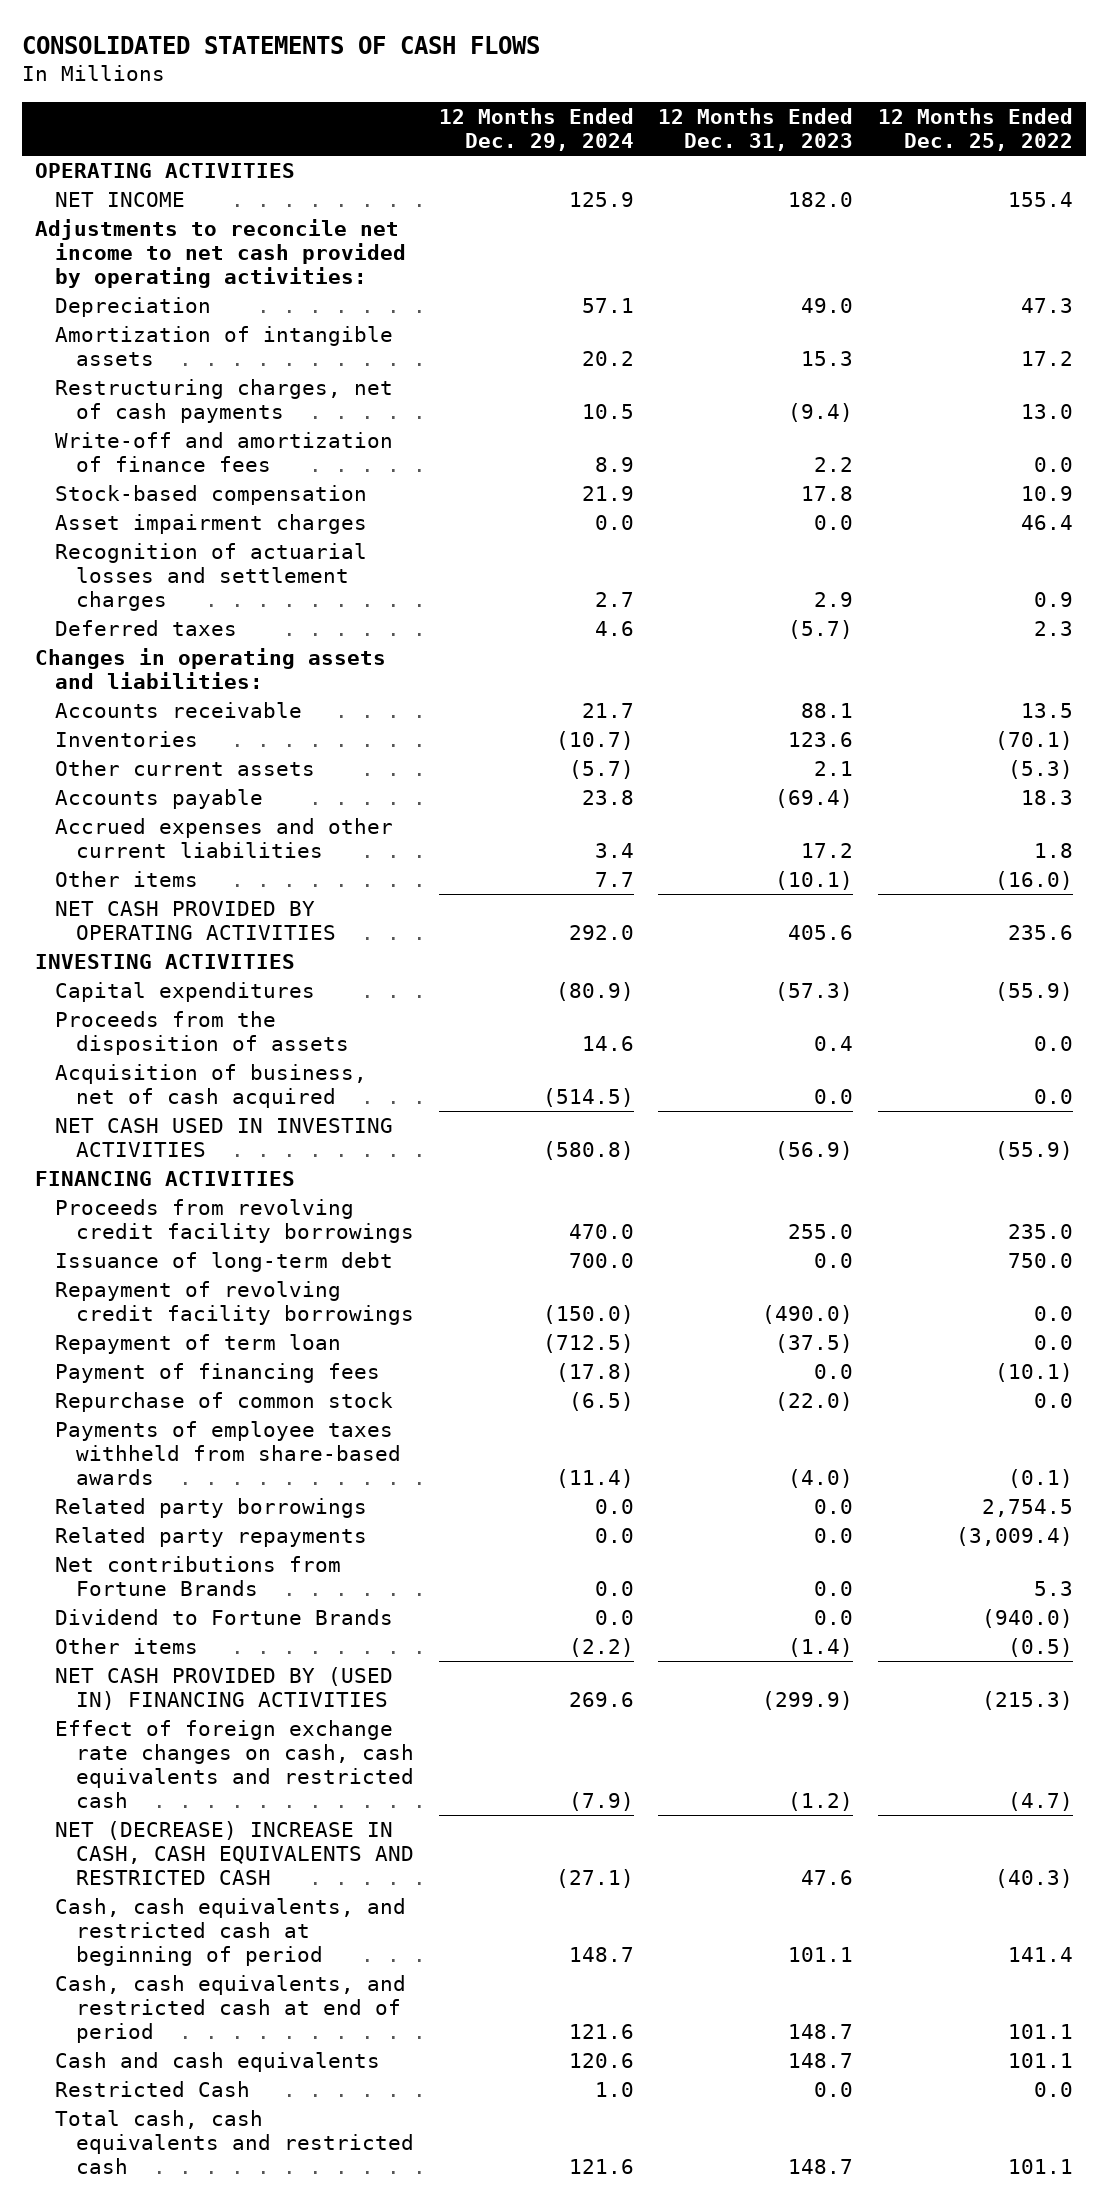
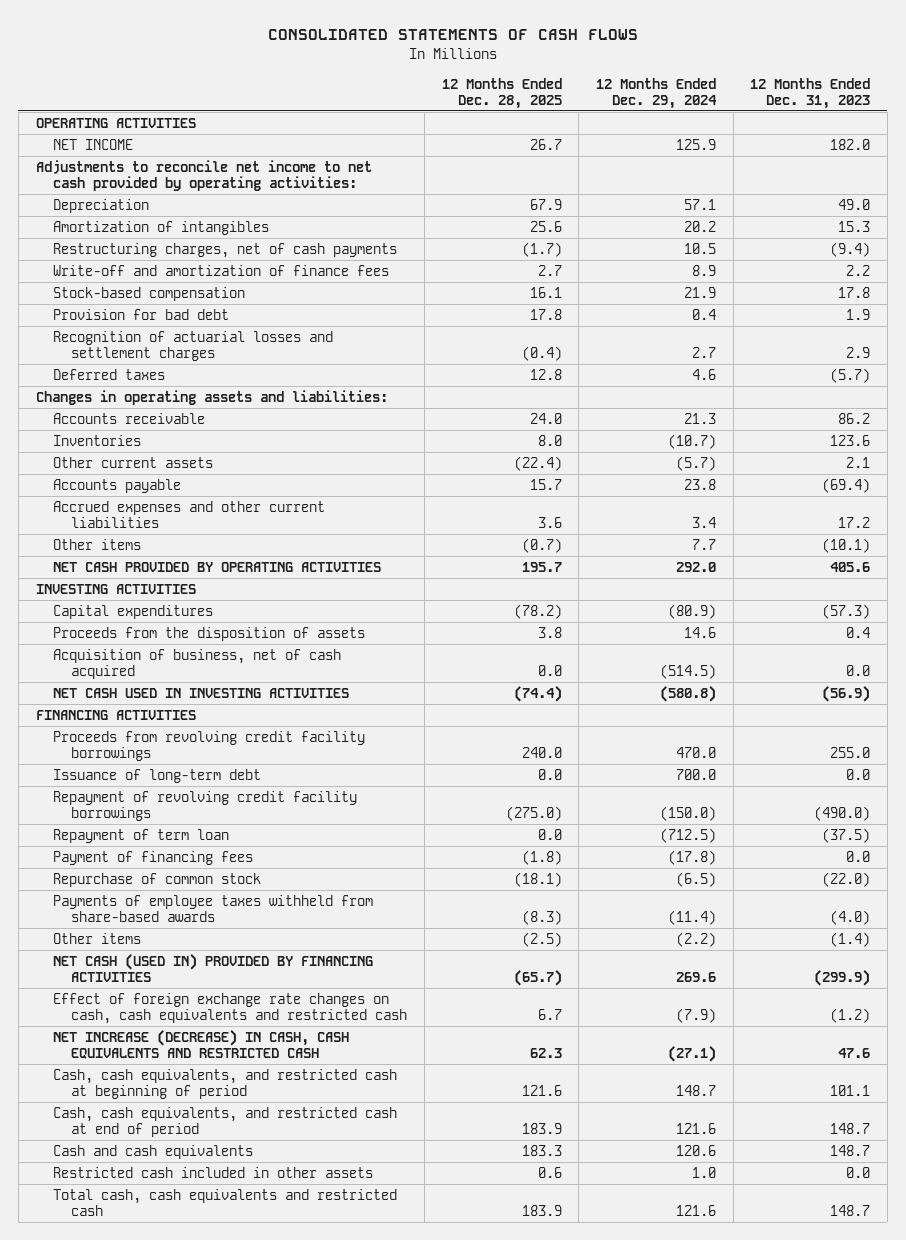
- | 12 Months Ended Dec. 29, 2024 | 12 Months Ended Dec. 31, 2023 | 12 Months Ended Dec. 25, 2022
+ | 12 Months Ended Dec. 28, 2025 | 12 Months Ended Dec. 29, 2024 | 12 Months Ended Dec. 31, 2023
- Amortization of intangible assets | 20.2 | 15.3 | 17.2
+ Amortization of intangibles | 25.6 | 20.2 | 15.3
- Asset impairment charges | 0.0 | 0.0 | 46.4
+ Provision for bad debt | 17.8 | 0.4 | 1.9
- Accounts receivable | 21.7 | 88.1 | 13.5
+ Accounts receivable | 24.0 | 21.3 | 86.2
- Related party borrowings | 0.0 | 0.0 | 2,754.5
- Related party repayments | 0.0 | 0.0 | (3,009.4)
- Net contributions from Fortune Brands | 0.0 | 0.0 | 5.3
- Dividend to Fortune Brands | 0.0 | 0.0 | (940.0)
- NET CASH PROVIDED BY (USED IN) FINANCING ACTIVITIES | 269.6 | (299.9) | (215.3)
+ NET CASH (USED IN) PROVIDED BY FINANCING ACTIVITIES | (65.7) | 269.6 | (299.9)
- NET (DECREASE) INCREASE IN CASH, CASH EQUIVALENTS AND RESTRICTED CASH | (27.1) | 47.6 | (40.3)
+ NET INCREASE (DECREASE) IN CASH, CASH EQUIVALENTS AND RESTRICTED CASH | 62.3 | (27.1) | 47.6
- Restricted Cash | 1.0 | 0.0 | 0.0
+ Restricted cash included in other assets | 0.6 | 1.0 | 0.0

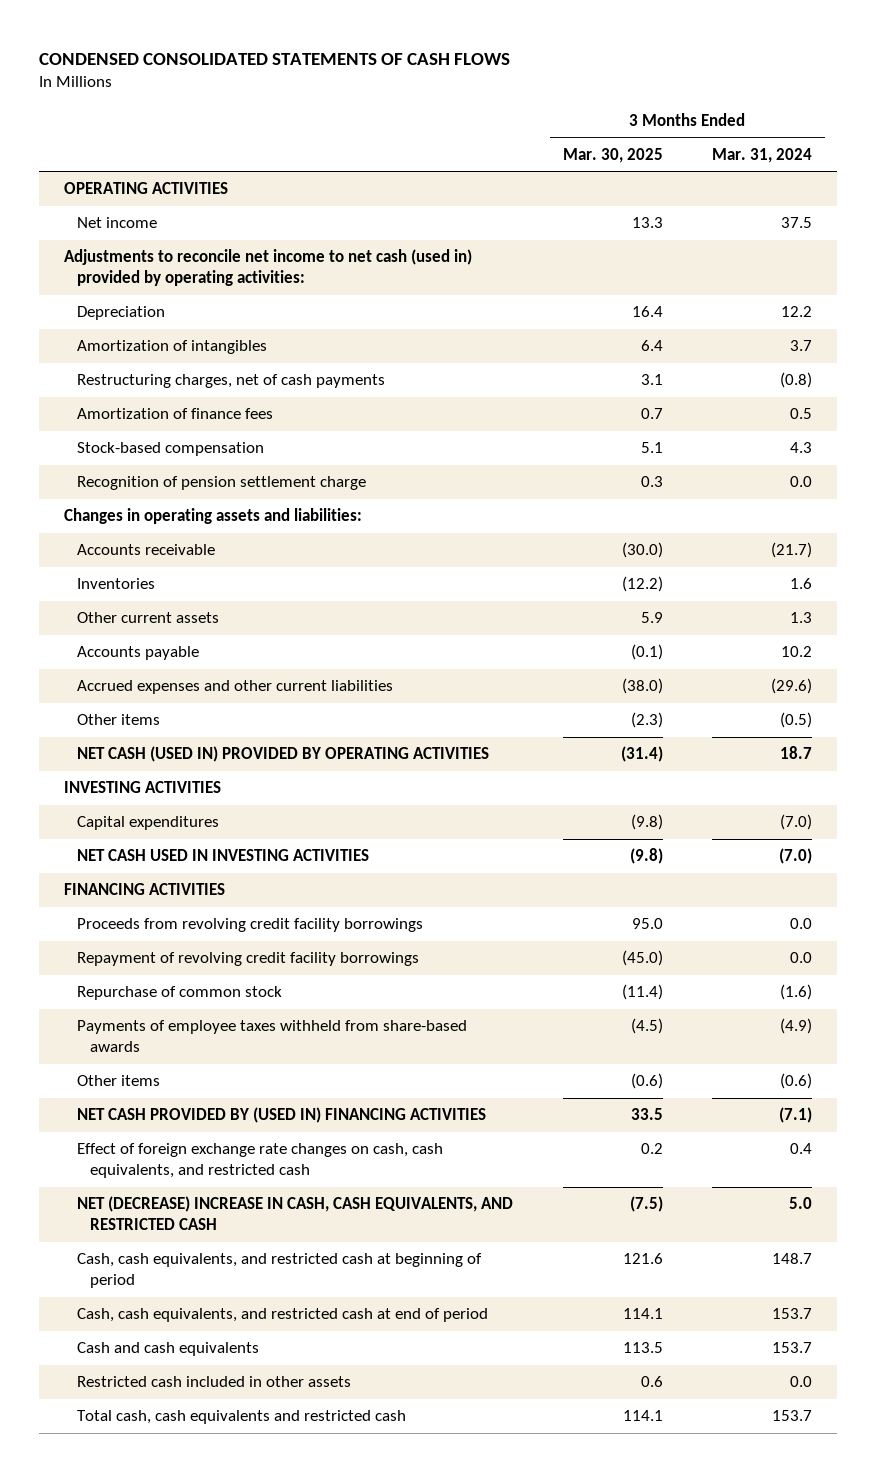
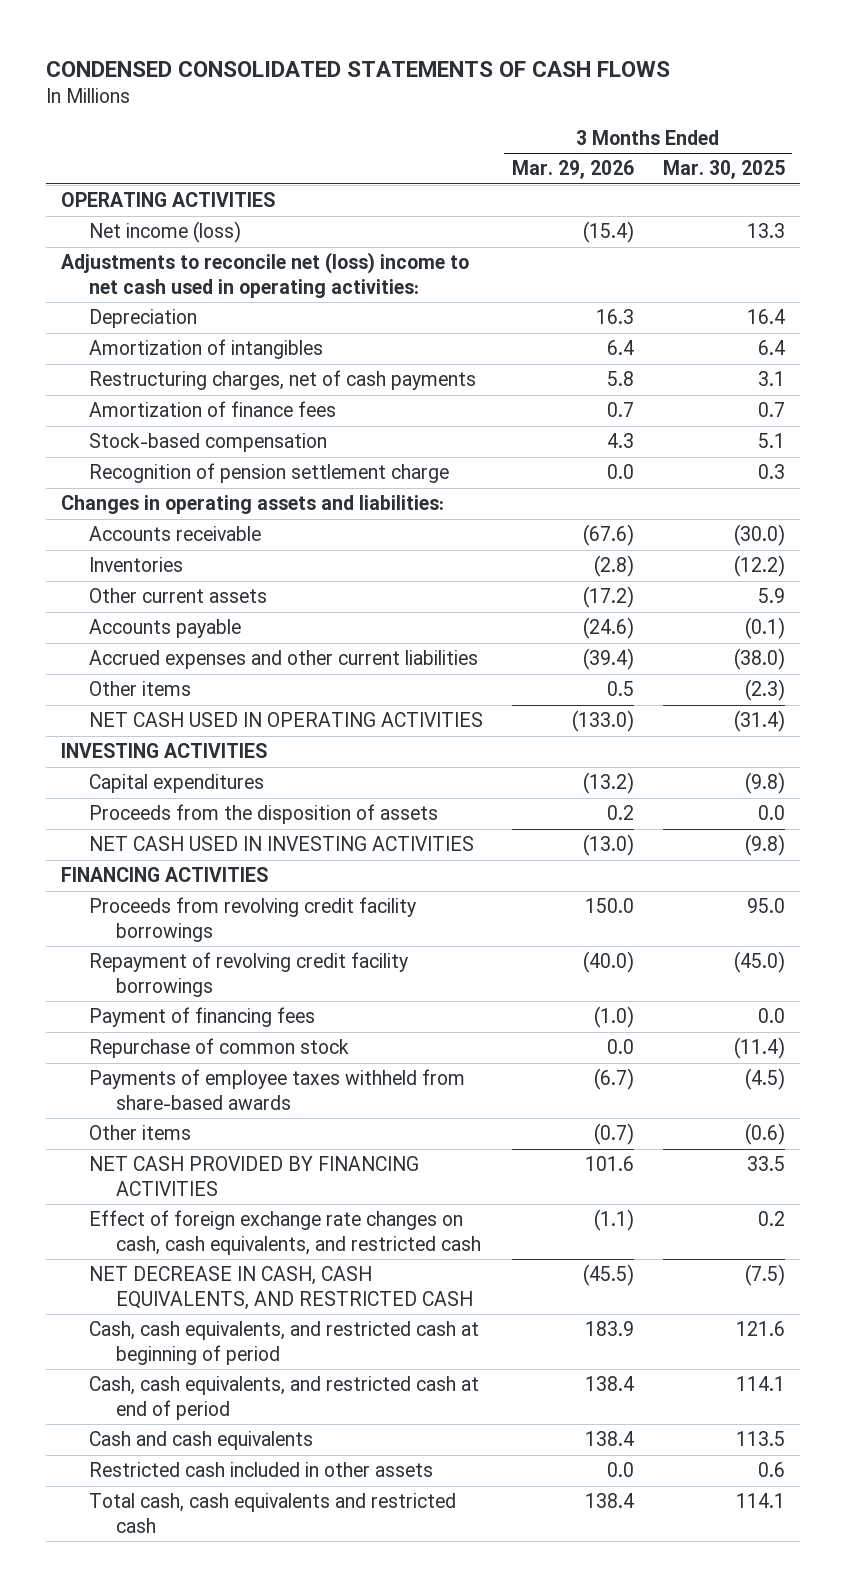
- | 3 Months Ended Mar. 30, 2025 | 3 Months Ended Mar. 31, 2024
+ | 3 Months Ended Mar. 29, 2026 | 3 Months Ended Mar. 30, 2025
- Net income | 13.3 | 37.5
- Adjustments to reconcile net income to net cash (used in) provided by operating activities:
+ Net income (loss) | (15.4) | 13.3
+ Adjustments to reconcile net (loss) income to net cash used in operating activities:
- NET CASH (USED IN) PROVIDED BY OPERATING ACTIVITIES | (31.4) | 18.7
+ NET CASH USED IN OPERATING ACTIVITIES | (133.0) | (31.4)
+ Proceeds from the disposition of assets | 0.2 | 0.0
+ Payment of financing fees | (1.0) | 0.0
- NET CASH PROVIDED BY (USED IN) FINANCING ACTIVITIES | 33.5 | (7.1)
+ NET CASH PROVIDED BY FINANCING ACTIVITIES | 101.6 | 33.5
- NET (DECREASE) INCREASE IN CASH, CASH EQUIVALENTS, AND RESTRICTED CASH | (7.5) | 5.0
+ NET DECREASE IN CASH, CASH EQUIVALENTS, AND RESTRICTED CASH | (45.5) | (7.5)

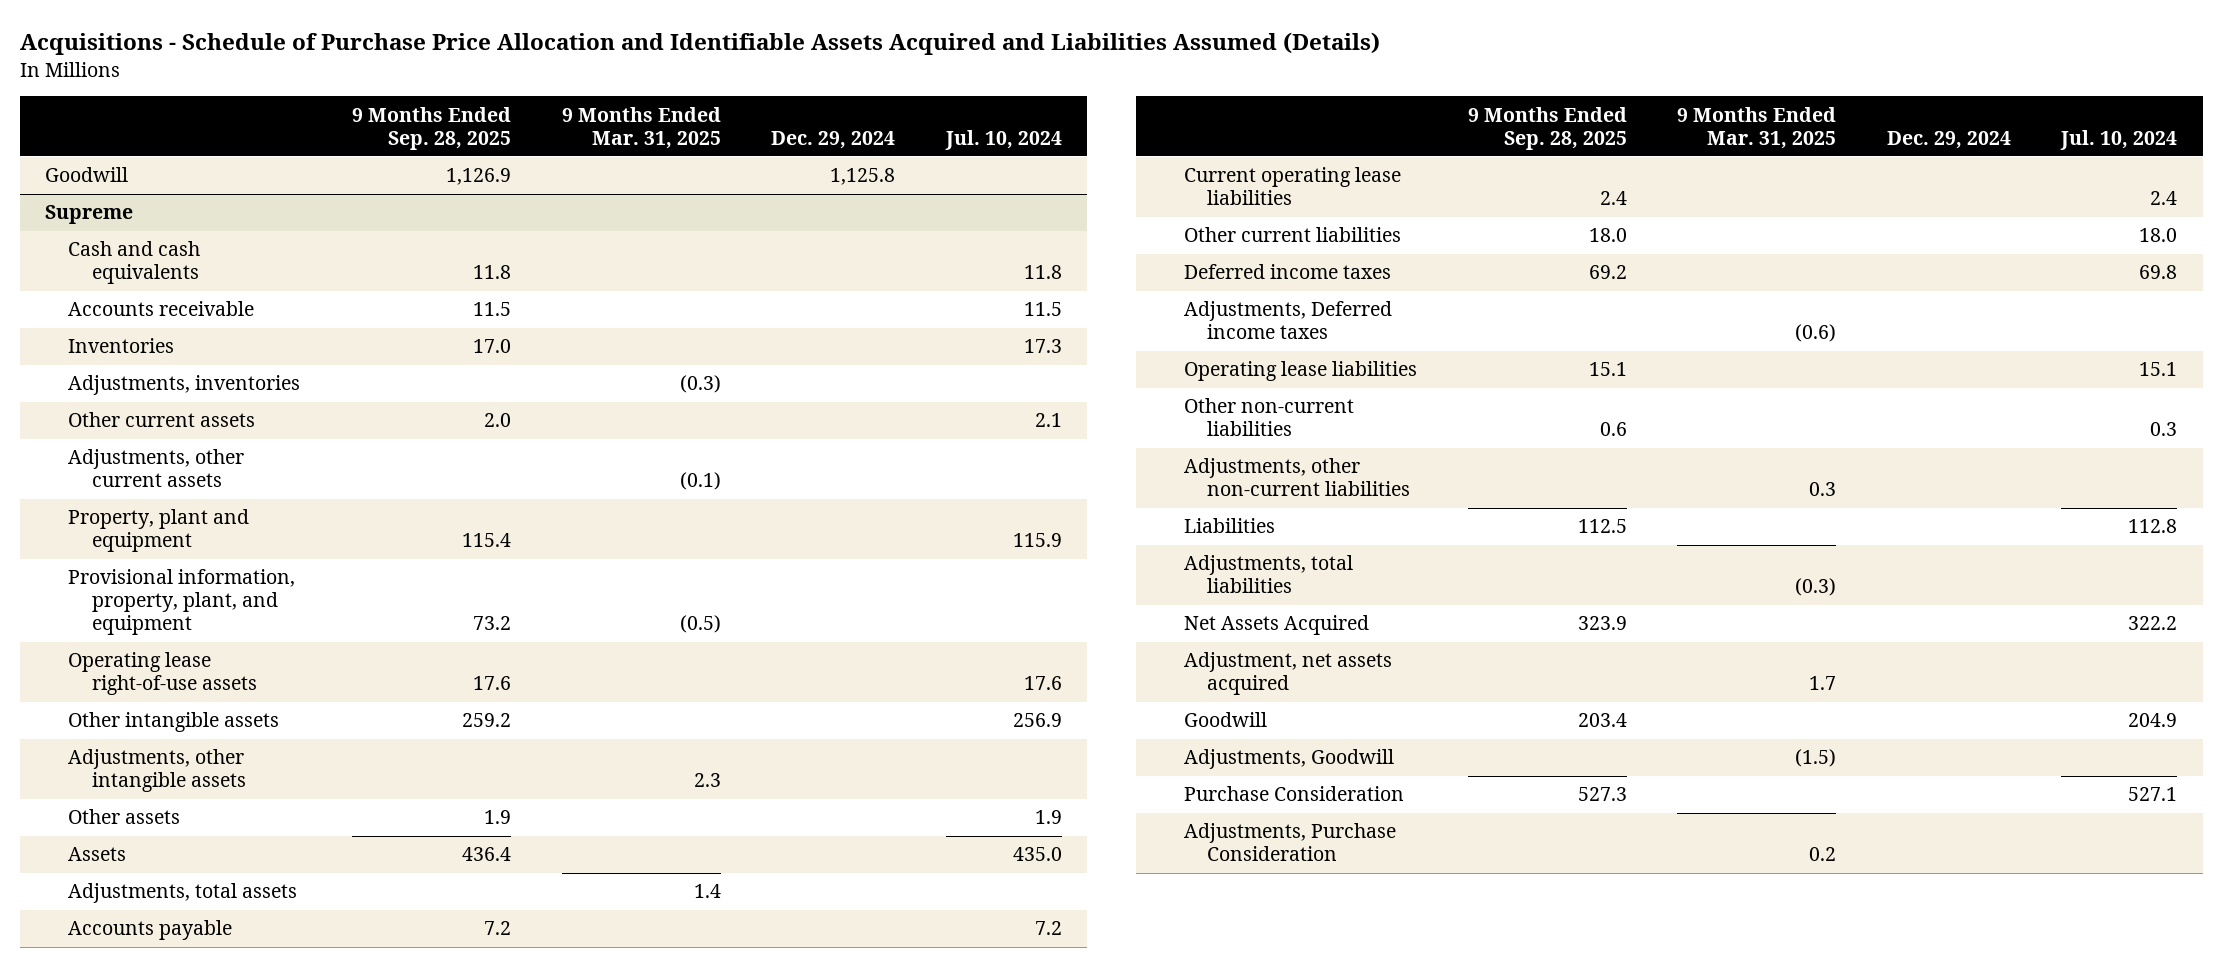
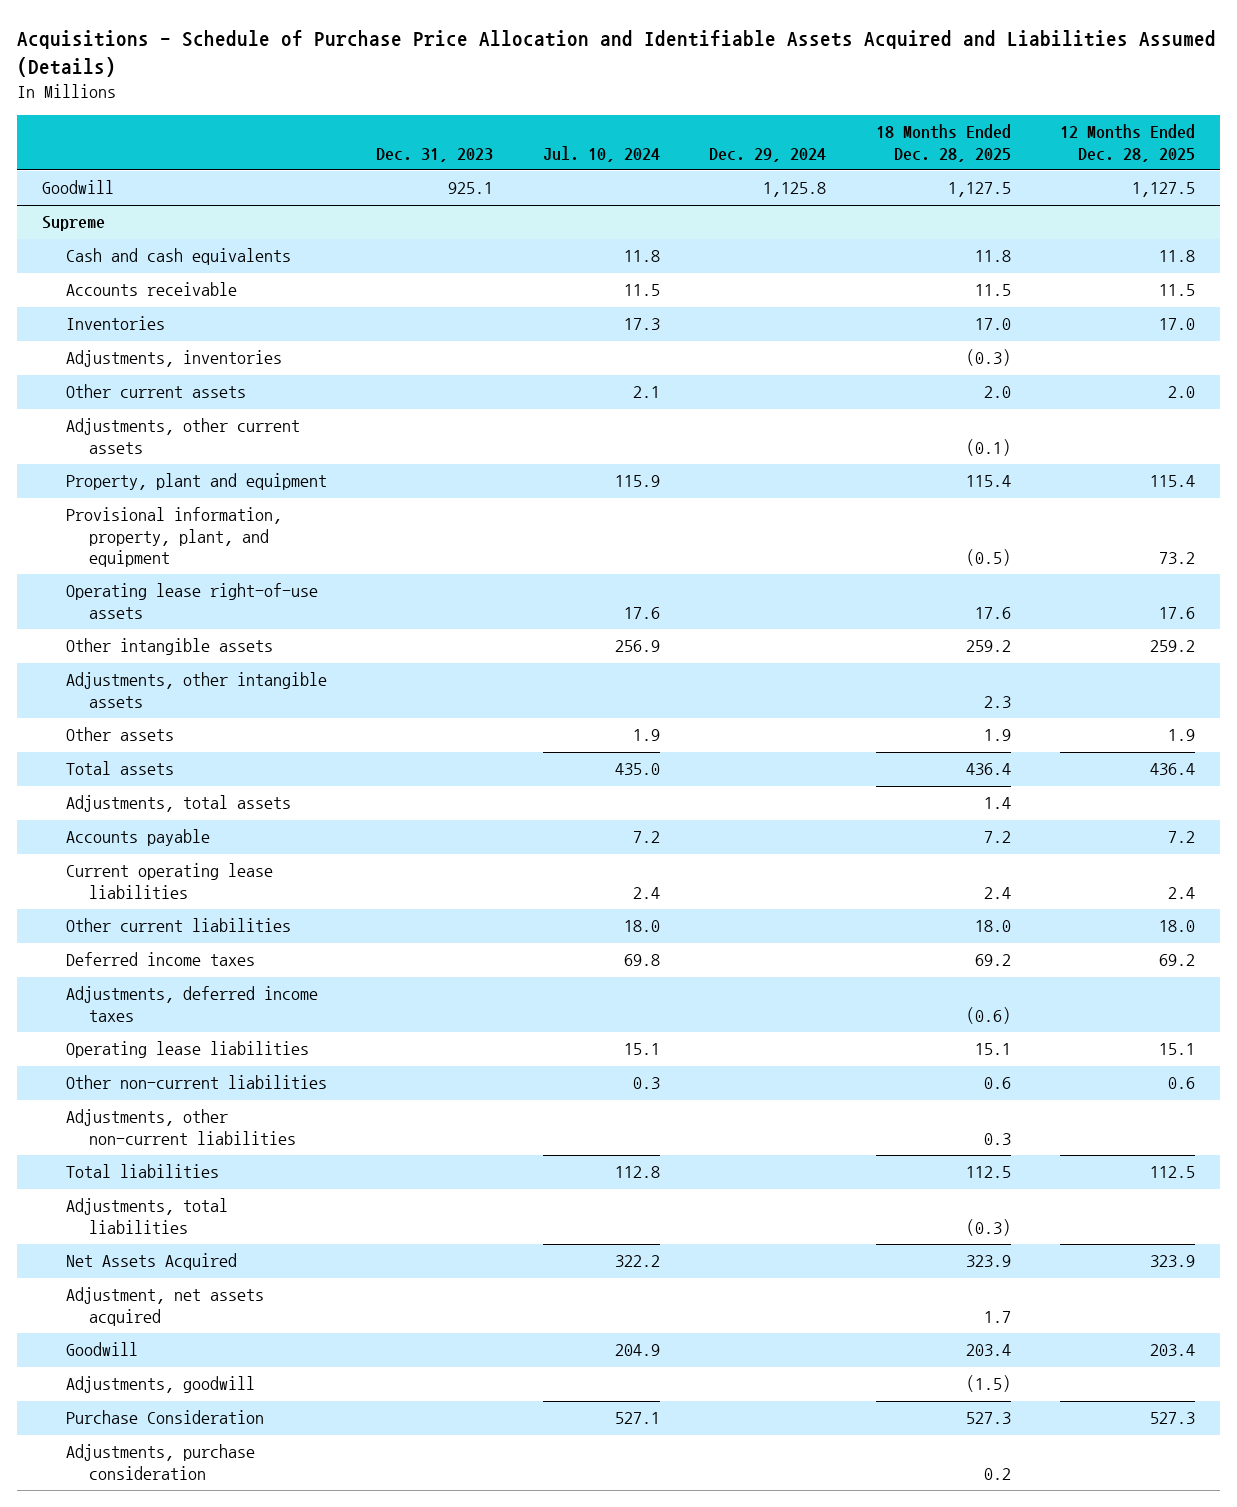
- | 9 Months Ended Sep. 28, 2025 | 9 Months Ended Mar. 31, 2025 | Dec. 29, 2024 | Jul. 10, 2024
+ | Dec. 31, 2023 | Jul. 10, 2024 | Dec. 29, 2024 | 18 Months Ended Dec. 28, 2025 | 12 Months Ended Dec. 28, 2025
@ Supreme
- Assets | 436.4 | | | 435.0
+ Total assets | | 435.0 | | 436.4 | 436.4
- Adjustments, Deferred income taxes | | (0.6) | |
+ Adjustments, deferred income taxes | | | | (0.6) |
- Liabilities | 112.5 | | | 112.8
+ Total liabilities | | 112.8 | | 112.5 | 112.5
- Adjustments, Goodwill | | (1.5) | |
+ Adjustments, goodwill | | | | (1.5) |
- Adjustments, Purchase Consideration | | 0.2 | |
+ Adjustments, purchase consideration | | | | 0.2 |

